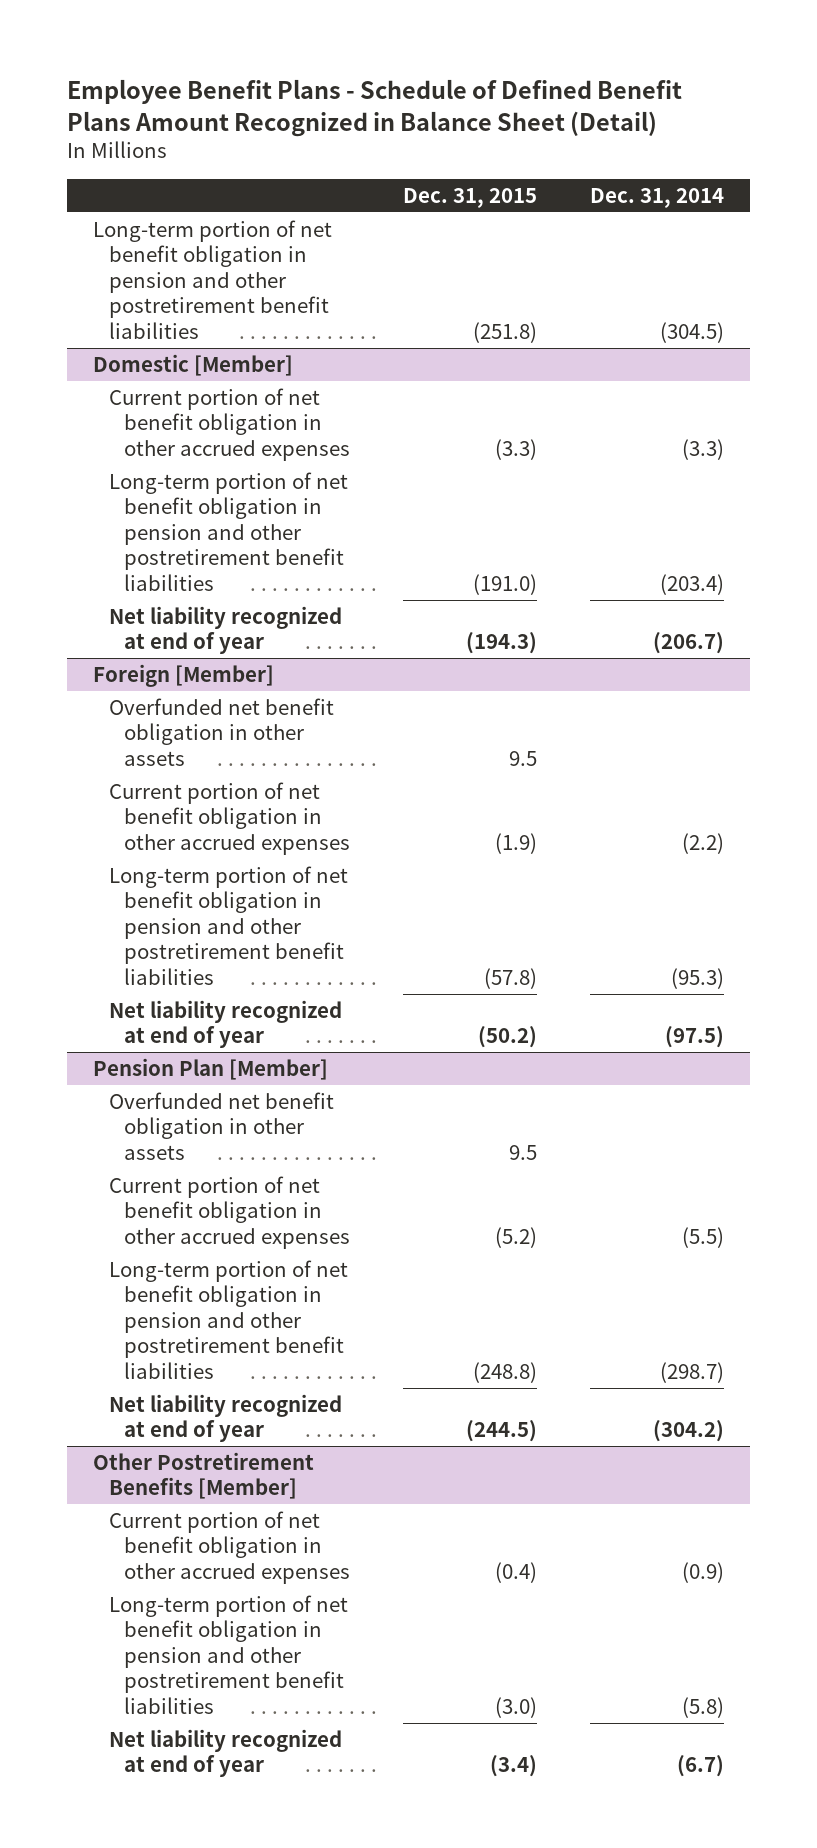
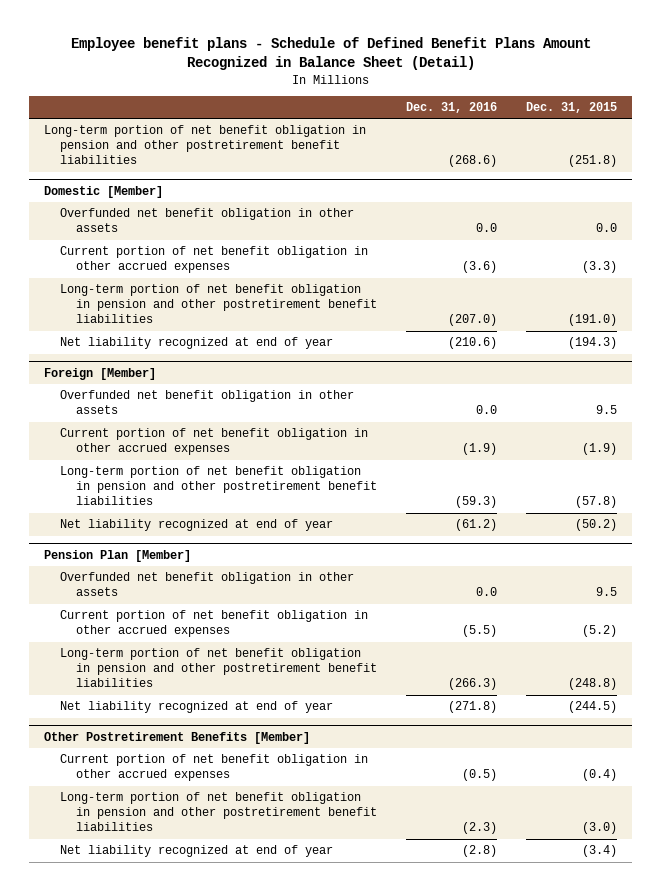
- Employee Benefit Plans - Schedule of Defined Benefit Plans Amount Recognized in Balance Sheet (Detail)
+ Employee benefit plans - Schedule of Defined Benefit Plans Amount Recognized in Balance Sheet (Detail)
- | Dec. 31, 2015 | Dec. 31, 2014
+ | Dec. 31, 2016 | Dec. 31, 2015
@ Domestic [Member]
+ Overfunded net benefit obligation in other assets | 0.0 | 0.0

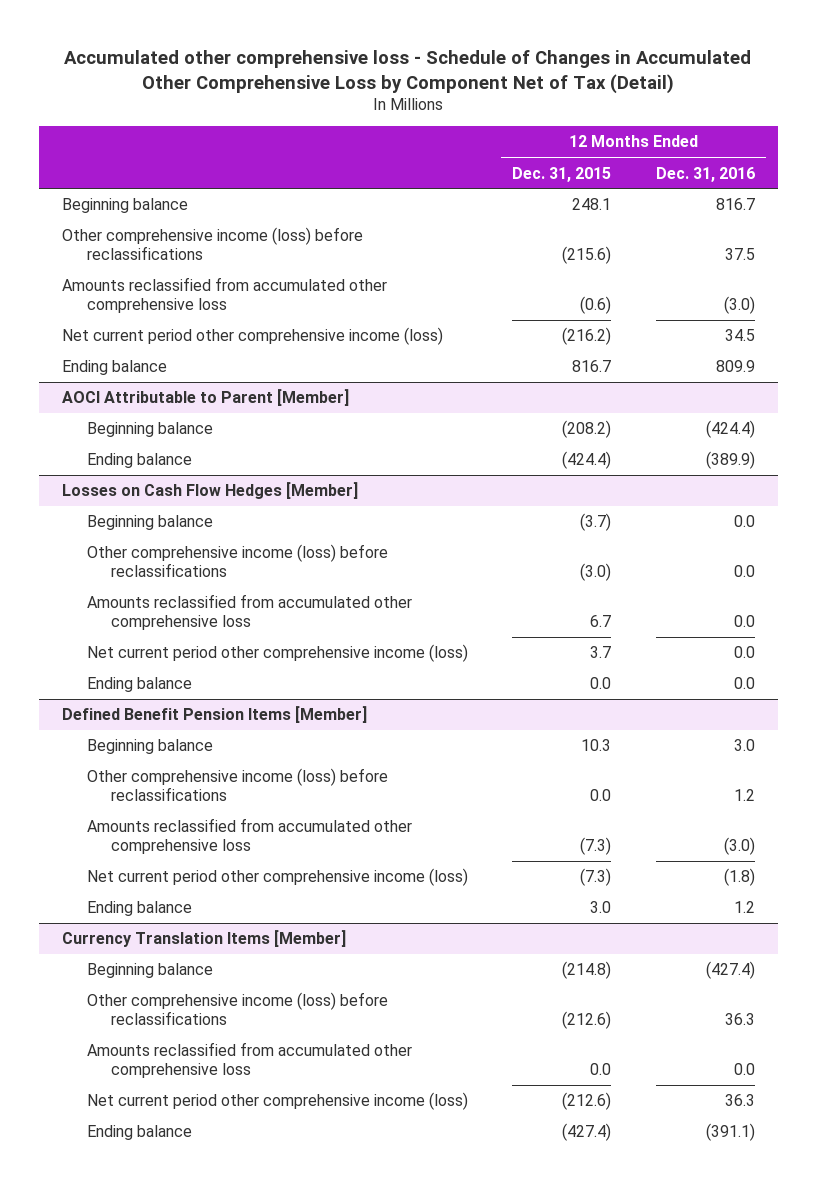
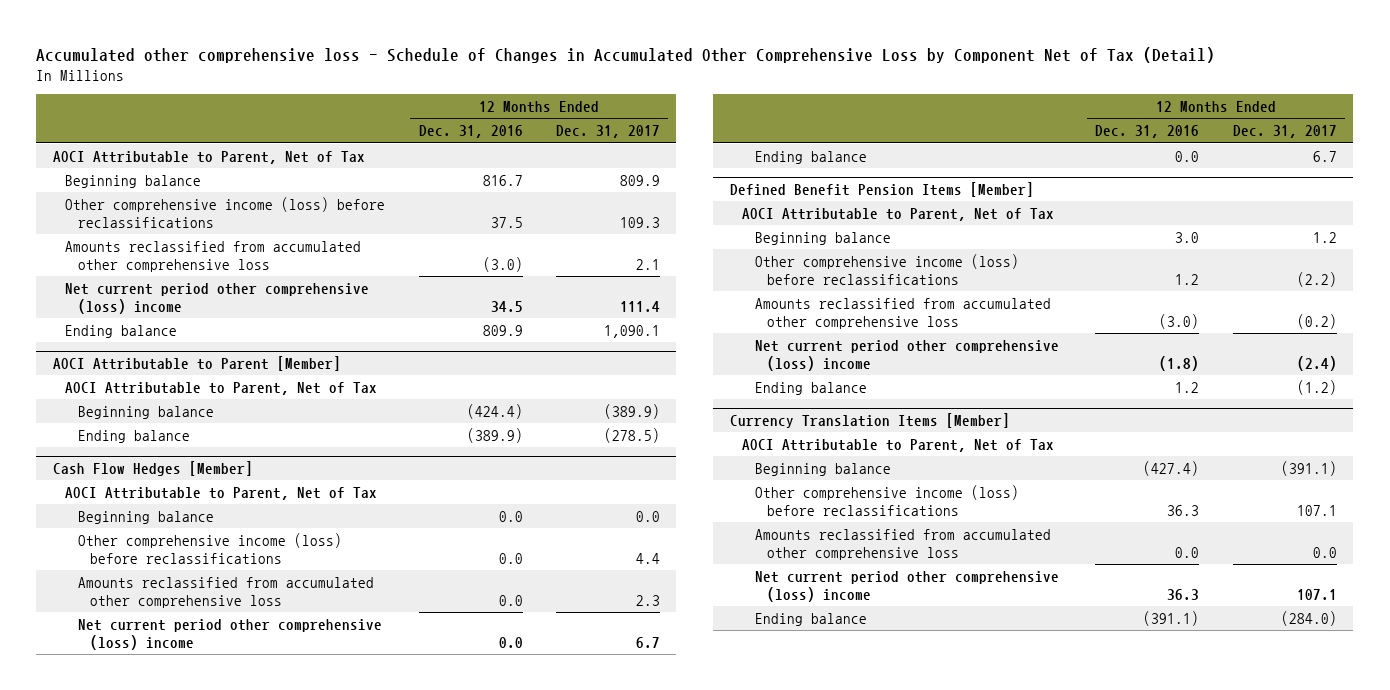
- | 12 Months Ended Dec. 31, 2015 | 12 Months Ended Dec. 31, 2016
+ | 12 Months Ended Dec. 31, 2016 | 12 Months Ended Dec. 31, 2017
+ AOCI Attributable to Parent, Net of Tax
- Net current period other comprehensive income (loss) | (216.2) | 34.5
+ Net current period other comprehensive (loss) income | 34.5 | 111.4
@ AOCI Attributable to Parent [Member]
+ AOCI Attributable to Parent, Net of Tax
- Losses on Cash Flow Hedges [Member]
+ Cash Flow Hedges [Member]
+ AOCI Attributable to Parent, Net of Tax
- Net current period other comprehensive income (loss) | 3.7 | 0.0
+ Net current period other comprehensive (loss) income | 0.0 | 6.7
@ Defined Benefit Pension Items [Member]
+ AOCI Attributable to Parent, Net of Tax
- Net current period other comprehensive income (loss) | (7.3) | (1.8)
+ Net current period other comprehensive (loss) income | (1.8) | (2.4)
@ Currency Translation Items [Member]
+ AOCI Attributable to Parent, Net of Tax
- Net current period other comprehensive income (loss) | (212.6) | 36.3
+ Net current period other comprehensive (loss) income | 36.3 | 107.1

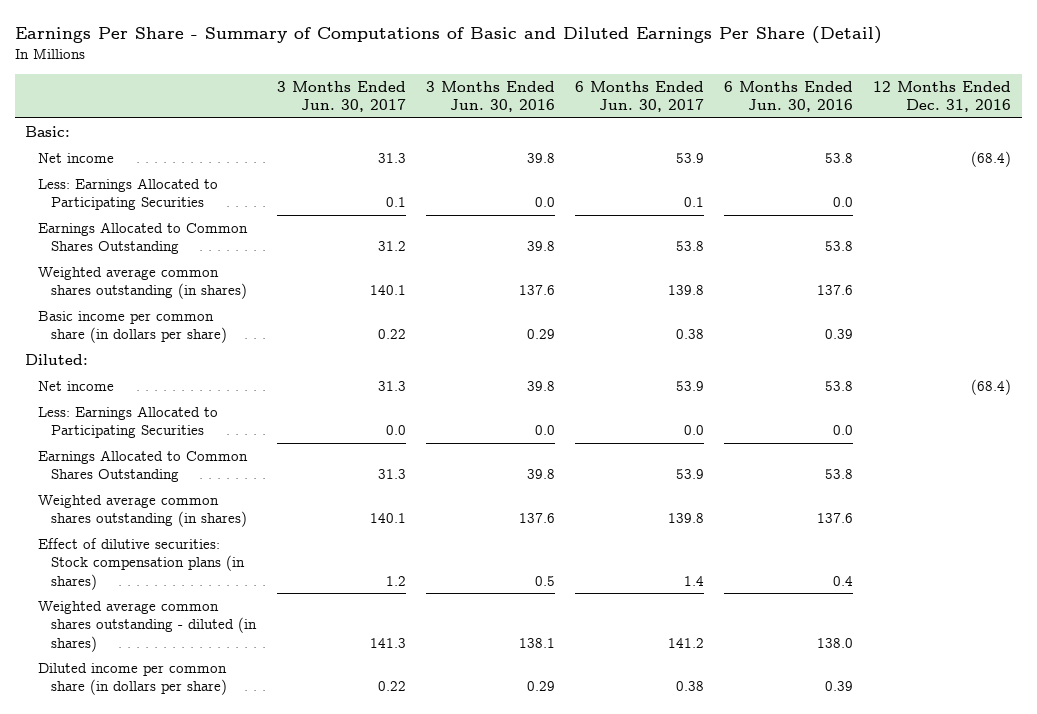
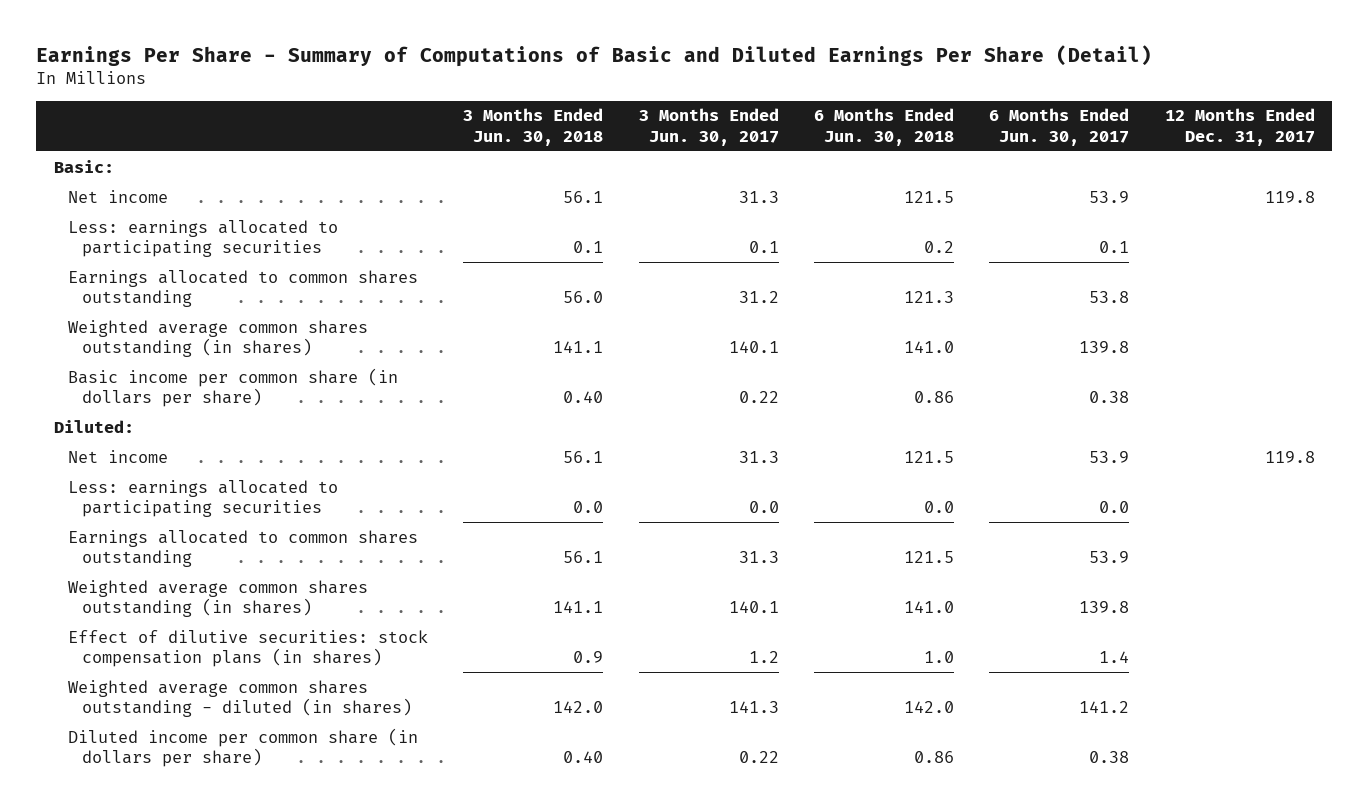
- | 3 Months Ended Jun. 30, 2017 | 3 Months Ended Jun. 30, 2016 | 6 Months Ended Jun. 30, 2017 | 6 Months Ended Jun. 30, 2016 | 12 Months Ended Dec. 31, 2016
+ | 3 Months Ended Jun. 30, 2018 | 3 Months Ended Jun. 30, 2017 | 6 Months Ended Jun. 30, 2018 | 6 Months Ended Jun. 30, 2017 | 12 Months Ended Dec. 31, 2017
- Less: Earnings Allocated to Participating Securities | 0.1 | 0.0 | 0.1 | 0.0 |
- Earnings Allocated to Common Shares Outstanding | 31.2 | 39.8 | 53.8 | 53.8 |
+ Less: earnings allocated to participating securities | 0.1 | 0.1 | 0.2 | 0.1 |
+ Earnings allocated to common shares outstanding | 56.0 | 31.2 | 121.3 | 53.8 |
- Less: Earnings Allocated to Participating Securities | 0.0 | 0.0 | 0.0 | 0.0 |
- Earnings Allocated to Common Shares Outstanding | 31.3 | 39.8 | 53.9 | 53.8 |
+ Less: earnings allocated to participating securities | 0.0 | 0.0 | 0.0 | 0.0 |
+ Earnings allocated to common shares outstanding | 56.1 | 31.3 | 121.5 | 53.9 |
- Effect of dilutive securities: Stock compensation plans (in shares) | 1.2 | 0.5 | 1.4 | 0.4 |
+ Effect of dilutive securities: stock compensation plans (in shares) | 0.9 | 1.2 | 1.0 | 1.4 |

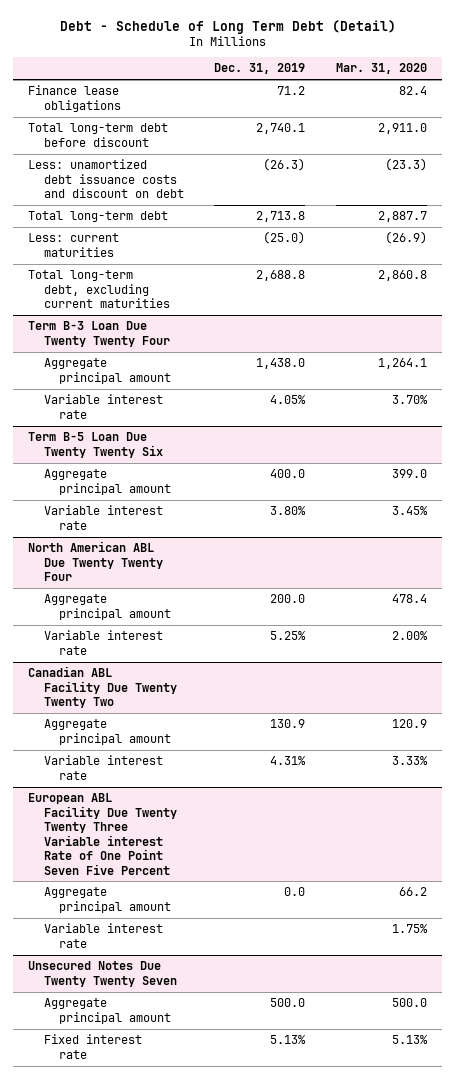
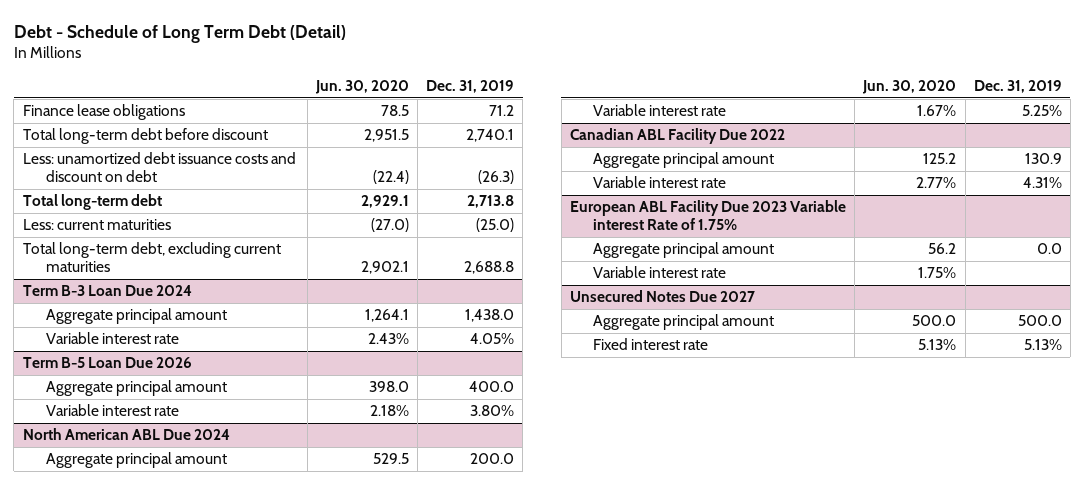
- | Dec. 31, 2019 | Mar. 31, 2020
+ | Jun. 30, 2020 | Dec. 31, 2019
- Term B-3 Loan Due Twenty Twenty Four
+ Term B-3 Loan Due 2024
- Term B-5 Loan Due Twenty Twenty Six
+ Term B-5 Loan Due 2026
- North American ABL Due Twenty Twenty Four
+ North American ABL Due 2024
- Canadian ABL Facility Due Twenty Twenty Two
+ Canadian ABL Facility Due 2022
- European ABL Facility Due Twenty Twenty Three Variable interest Rate of One Point Seven Five Percent
+ European ABL Facility Due 2023 Variable interest Rate of 1.75%
- Unsecured Notes Due Twenty Twenty Seven
+ Unsecured Notes Due 2027

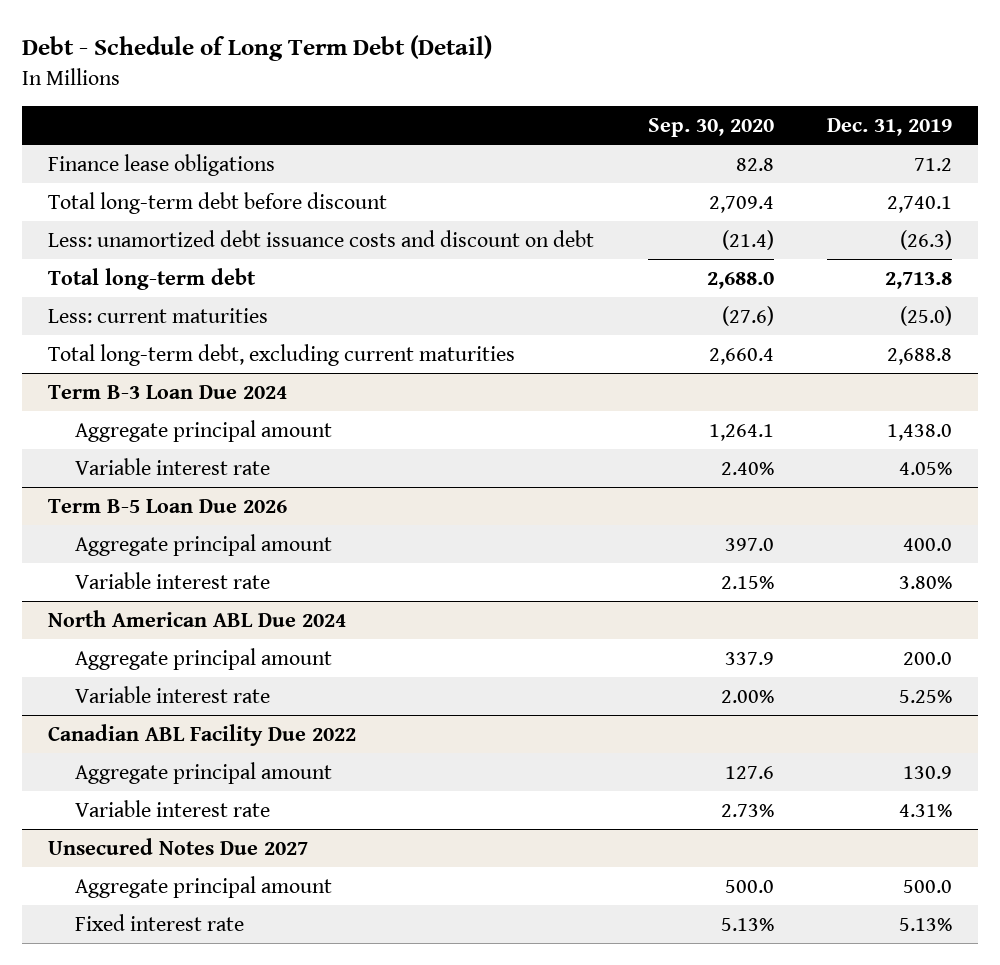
- | Jun. 30, 2020 | Dec. 31, 2019
+ | Sep. 30, 2020 | Dec. 31, 2019
- European ABL Facility Due 2023 Variable interest Rate of 1.75%
- Aggregate principal amount | 56.2 | 0.0
- Variable interest rate | 1.75% |

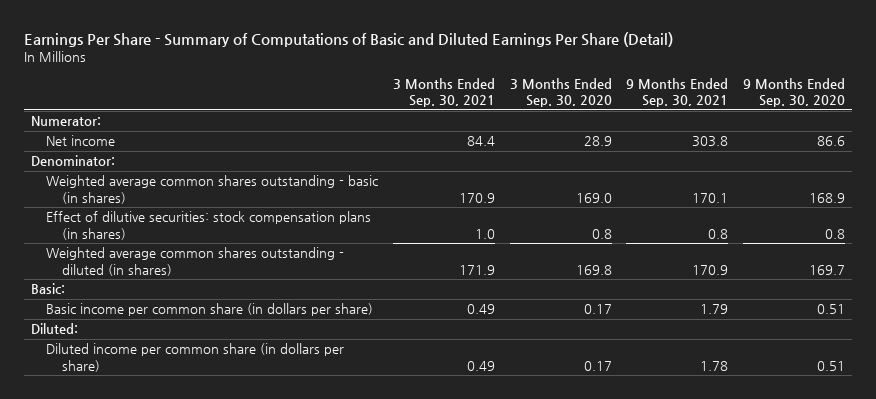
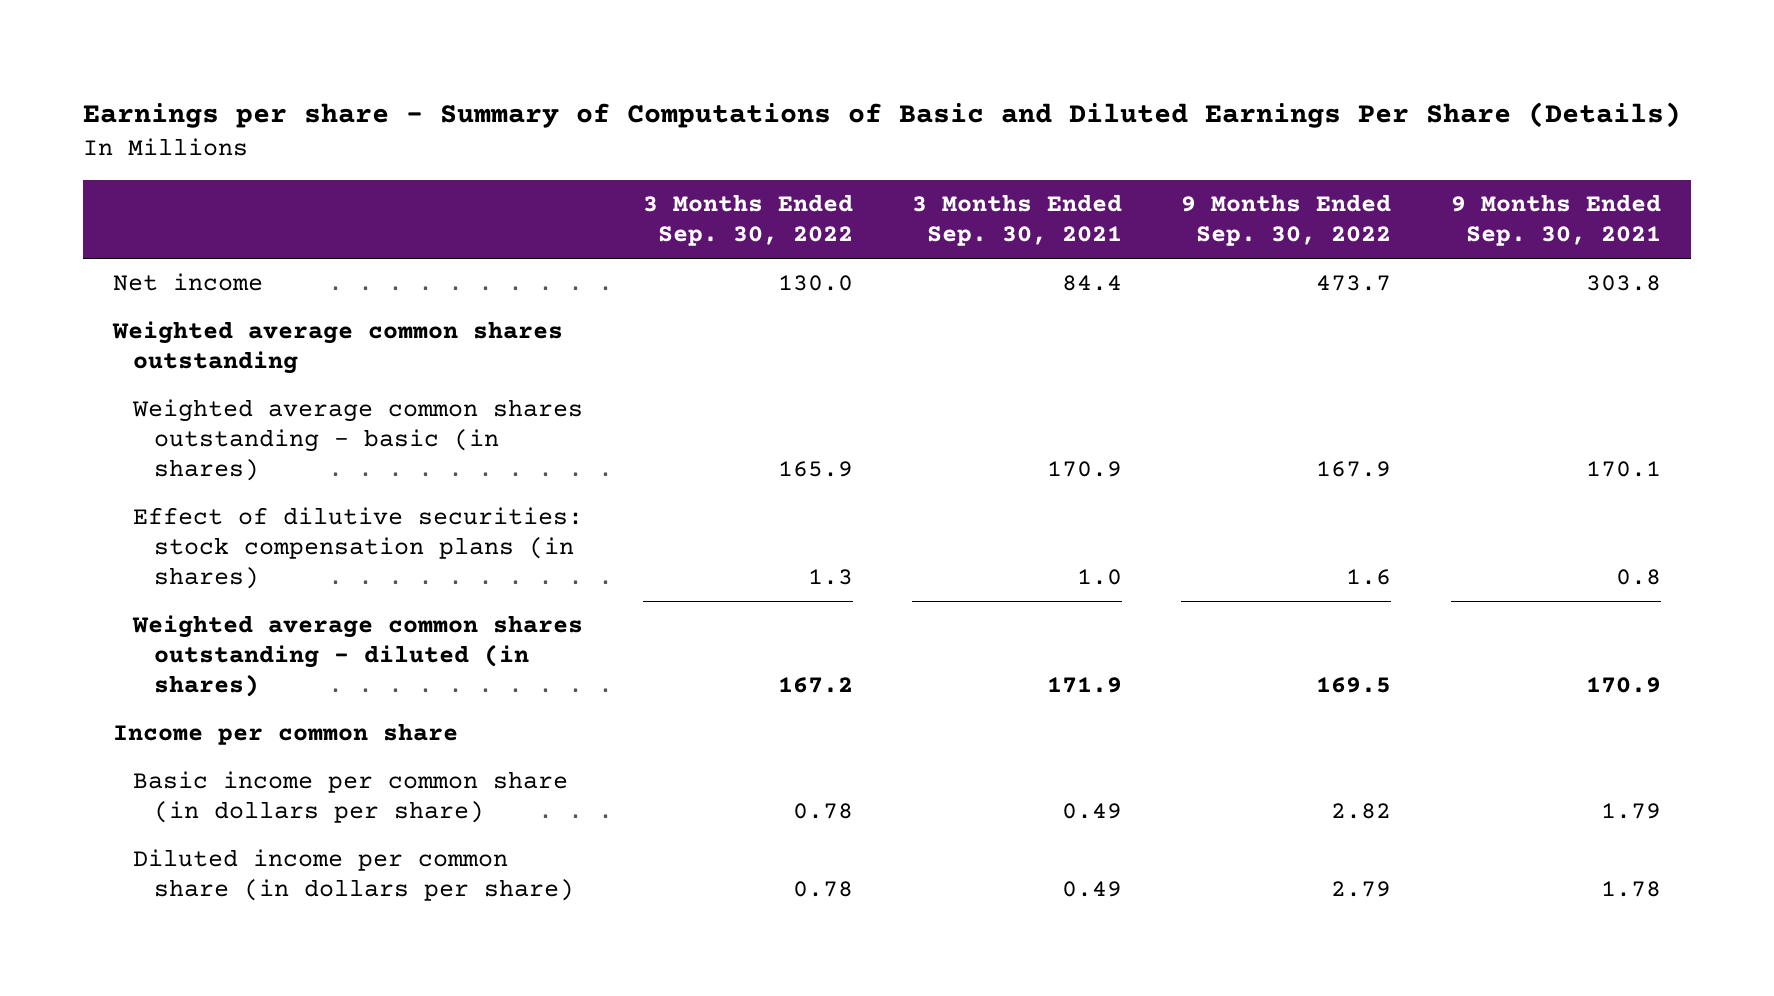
- Earnings Per Share - Summary of Computations of Basic and Diluted Earnings Per Share (Detail)
+ Earnings per share - Summary of Computations of Basic and Diluted Earnings Per Share (Details)
- | 3 Months Ended Sep. 30, 2021 | 3 Months Ended Sep. 30, 2020 | 9 Months Ended Sep. 30, 2021 | 9 Months Ended Sep. 30, 2020
+ | 3 Months Ended Sep. 30, 2022 | 3 Months Ended Sep. 30, 2021 | 9 Months Ended Sep. 30, 2022 | 9 Months Ended Sep. 30, 2021
- Numerator:
- Denominator:
+ Weighted average common shares outstanding
- Basic:
+ Income per common share
- Diluted:

